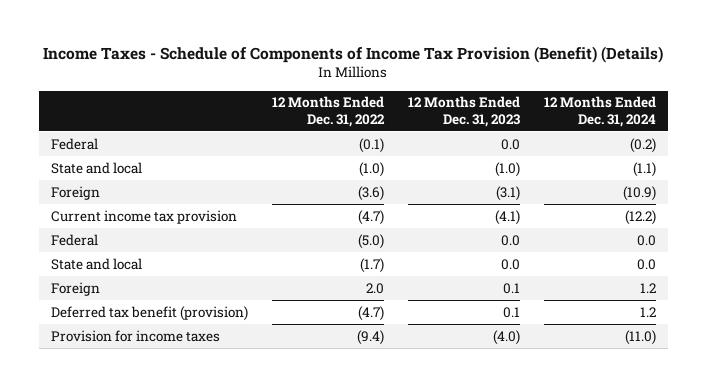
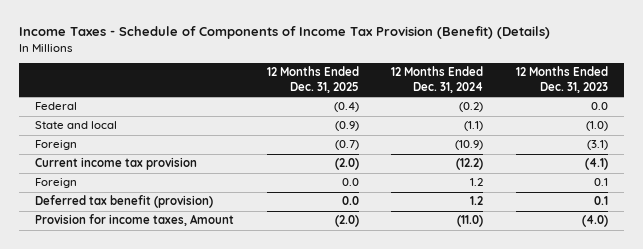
- | 12 Months Ended Dec. 31, 2022 | 12 Months Ended Dec. 31, 2023 | 12 Months Ended Dec. 31, 2024
+ | 12 Months Ended Dec. 31, 2025 | 12 Months Ended Dec. 31, 2024 | 12 Months Ended Dec. 31, 2023
- Federal | (5.0) | 0.0 | 0.0
- State and local | (1.7) | 0.0 | 0.0
- Provision for income taxes | (9.4) | (4.0) | (11.0)
+ Provision for income taxes, Amount | (2.0) | (11.0) | (4.0)

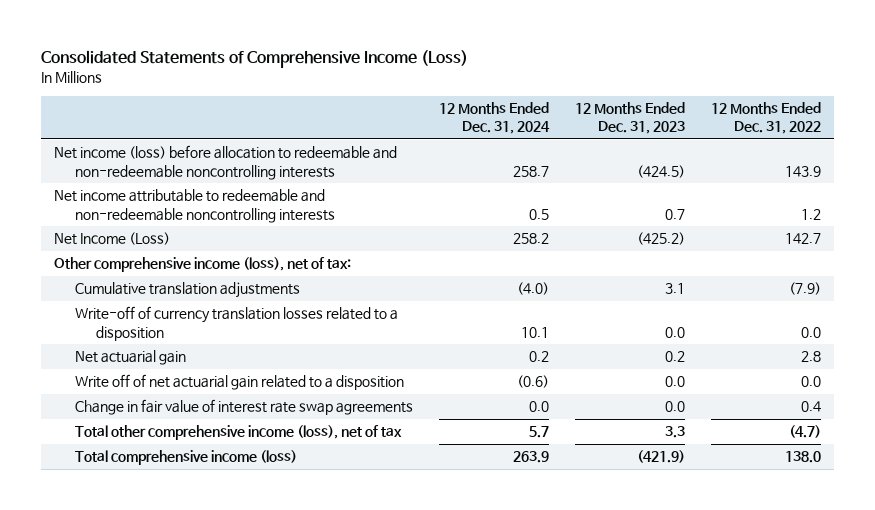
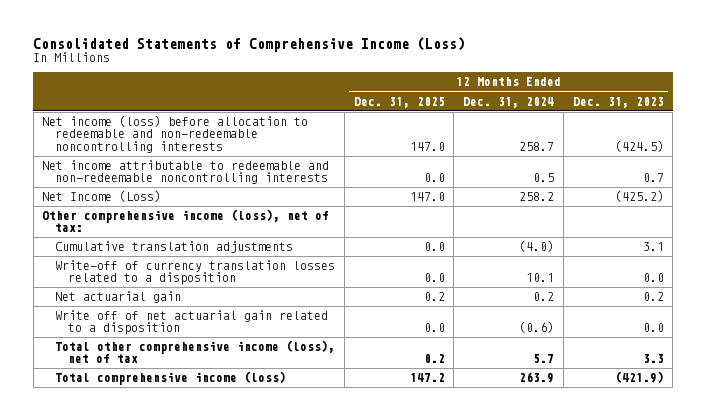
- | 12 Months Ended Dec. 31, 2024 | 12 Months Ended Dec. 31, 2023 | 12 Months Ended Dec. 31, 2022
+ | 12 Months Ended Dec. 31, 2025 | 12 Months Ended Dec. 31, 2024 | 12 Months Ended Dec. 31, 2023
- Change in fair value of interest rate swap agreements | 0.0 | 0.0 | 0.4

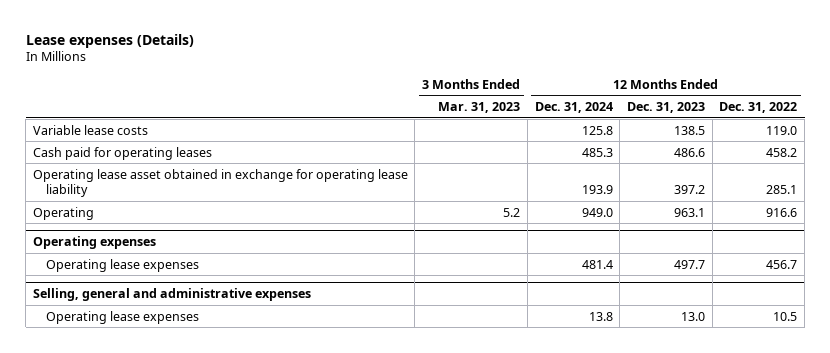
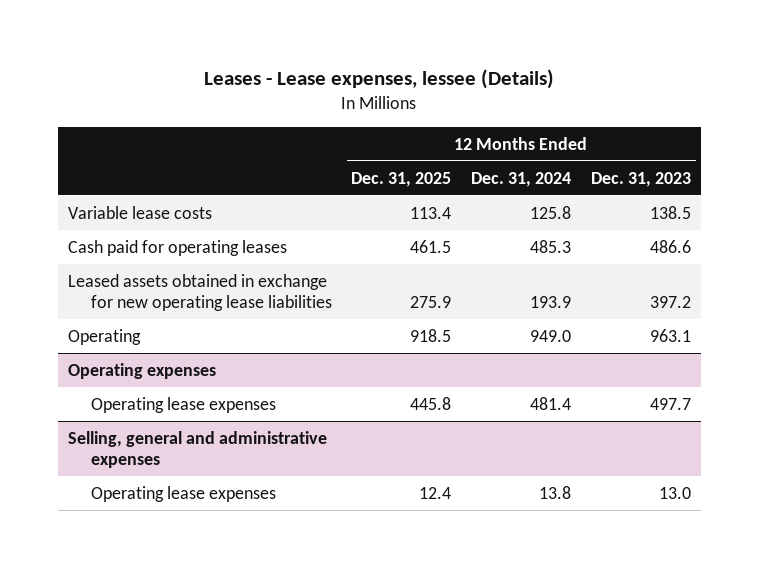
- Lease expenses (Details)
+ Leases - Lease expenses, lessee (Details)
- | 3 Months Ended Mar. 31, 2023 | 12 Months Ended Dec. 31, 2024 | 12 Months Ended Dec. 31, 2023 | 12 Months Ended Dec. 31, 2022
+ | 12 Months Ended Dec. 31, 2025 | 12 Months Ended Dec. 31, 2024 | 12 Months Ended Dec. 31, 2023
- Operating lease asset obtained in exchange for operating lease liability | | 193.9 | 397.2 | 285.1
+ Leased assets obtained in exchange for new operating lease liabilities | 275.9 | 193.9 | 397.2

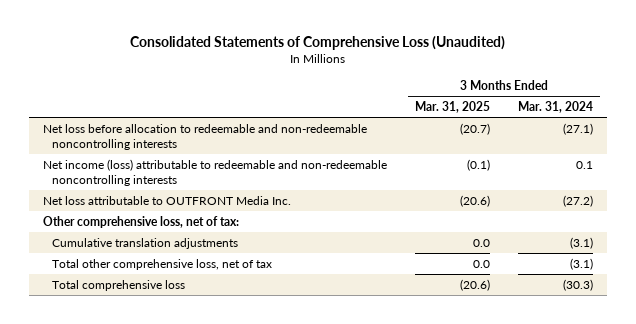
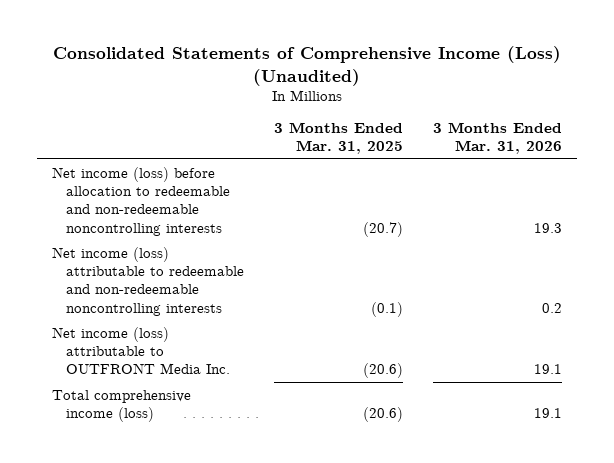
- Consolidated Statements of Comprehensive Loss (Unaudited)
+ Consolidated Statements of Comprehensive Income (Loss) (Unaudited)
- | 3 Months Ended Mar. 31, 2025 | 3 Months Ended Mar. 31, 2024
+ | 3 Months Ended Mar. 31, 2025 | 3 Months Ended Mar. 31, 2026
- Net loss before allocation to redeemable and non-redeemable noncontrolling interests | (20.7) | (27.1)
+ Net income (loss) before allocation to redeemable and non-redeemable noncontrolling interests | (20.7) | 19.3
- Net loss attributable to OUTFRONT Media Inc. | (20.6) | (27.2)
- Other comprehensive loss, net of tax:
- Cumulative translation adjustments | 0.0 | (3.1)
- Total other comprehensive loss, net of tax | 0.0 | (3.1)
- Total comprehensive loss | (20.6) | (30.3)
+ Net income (loss) attributable to OUTFRONT Media Inc. | (20.6) | 19.1
+ Total comprehensive income (loss) | (20.6) | 19.1

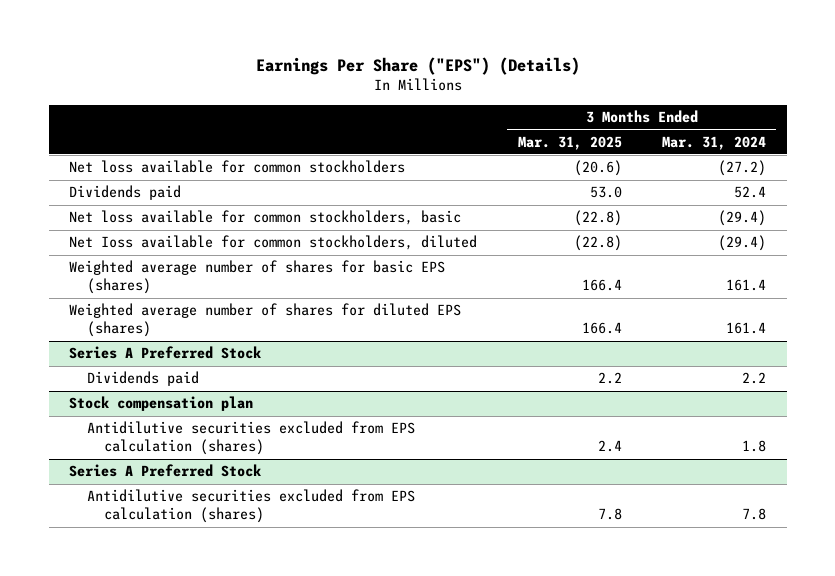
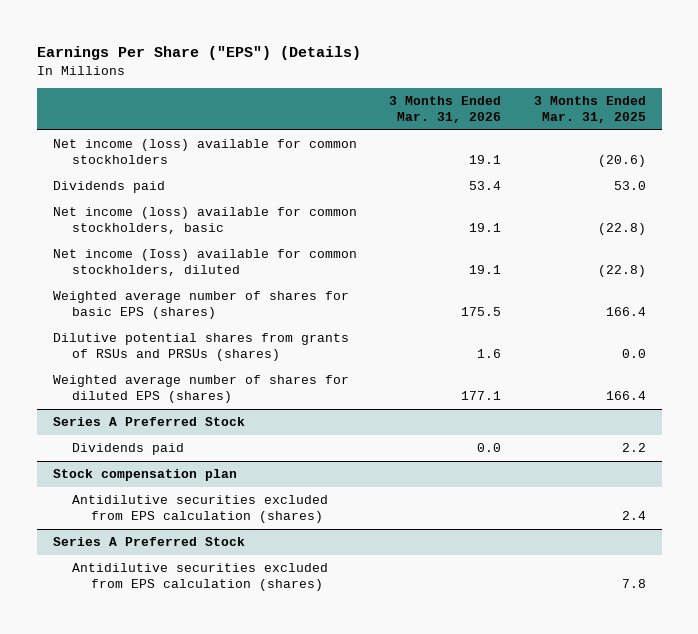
- | 3 Months Ended Mar. 31, 2025 | 3 Months Ended Mar. 31, 2024
+ | 3 Months Ended Mar. 31, 2026 | 3 Months Ended Mar. 31, 2025
- Net loss available for common stockholders | (20.6) | (27.2)
+ Net income (loss) available for common stockholders | 19.1 | (20.6)
- Net loss available for common stockholders, basic | (22.8) | (29.4)
- Net Ioss available for common stockholders, diluted | (22.8) | (29.4)
+ Net income (loss) available for common stockholders, basic | 19.1 | (22.8)
+ Net income (Ioss) available for common stockholders, diluted | 19.1 | (22.8)
+ Dilutive potential shares from grants of RSUs and PRSUs (shares) | 1.6 | 0.0

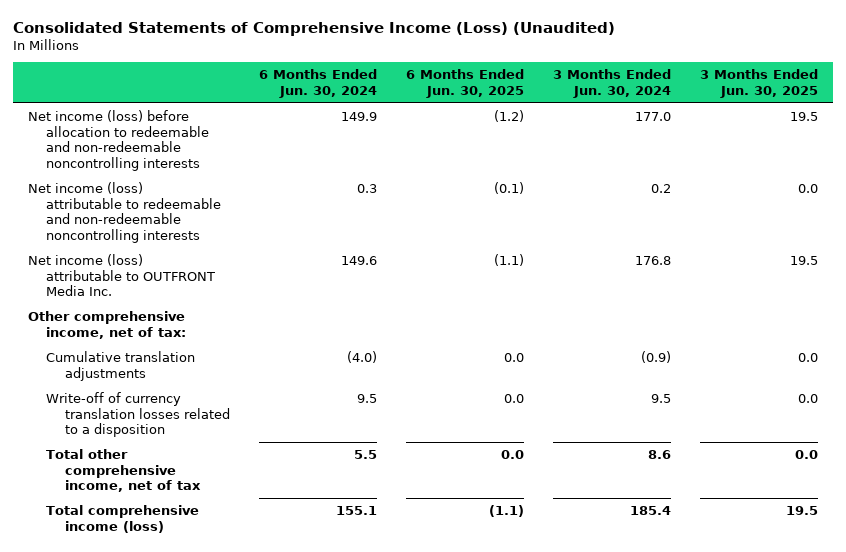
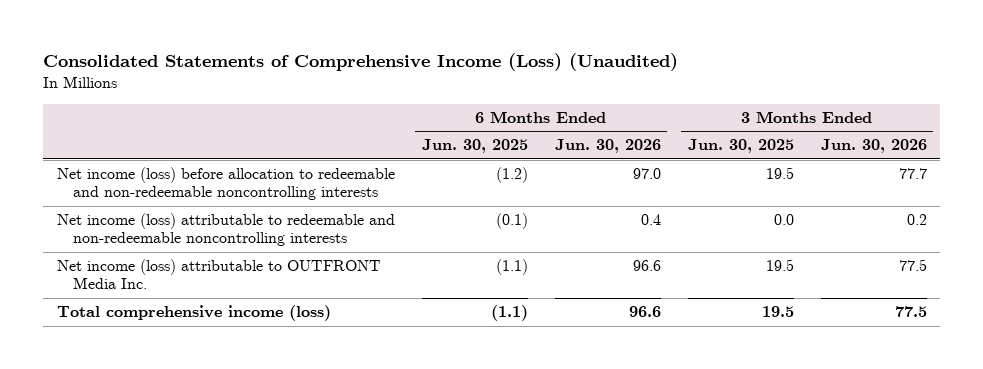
- | 6 Months Ended Jun. 30, 2024 | 6 Months Ended Jun. 30, 2025 | 3 Months Ended Jun. 30, 2024 | 3 Months Ended Jun. 30, 2025
+ | 6 Months Ended Jun. 30, 2025 | 6 Months Ended Jun. 30, 2026 | 3 Months Ended Jun. 30, 2025 | 3 Months Ended Jun. 30, 2026
- Other comprehensive income, net of tax:
- Cumulative translation adjustments | (4.0) | 0.0 | (0.9) | 0.0
- Write-off of currency translation losses related to a disposition | 9.5 | 0.0 | 9.5 | 0.0
- Total other comprehensive income, net of tax | 5.5 | 0.0 | 8.6 | 0.0

